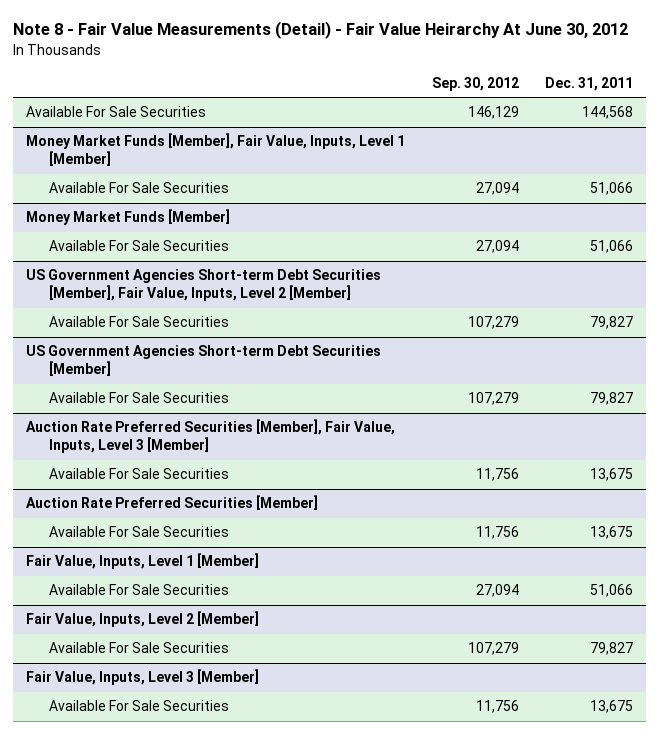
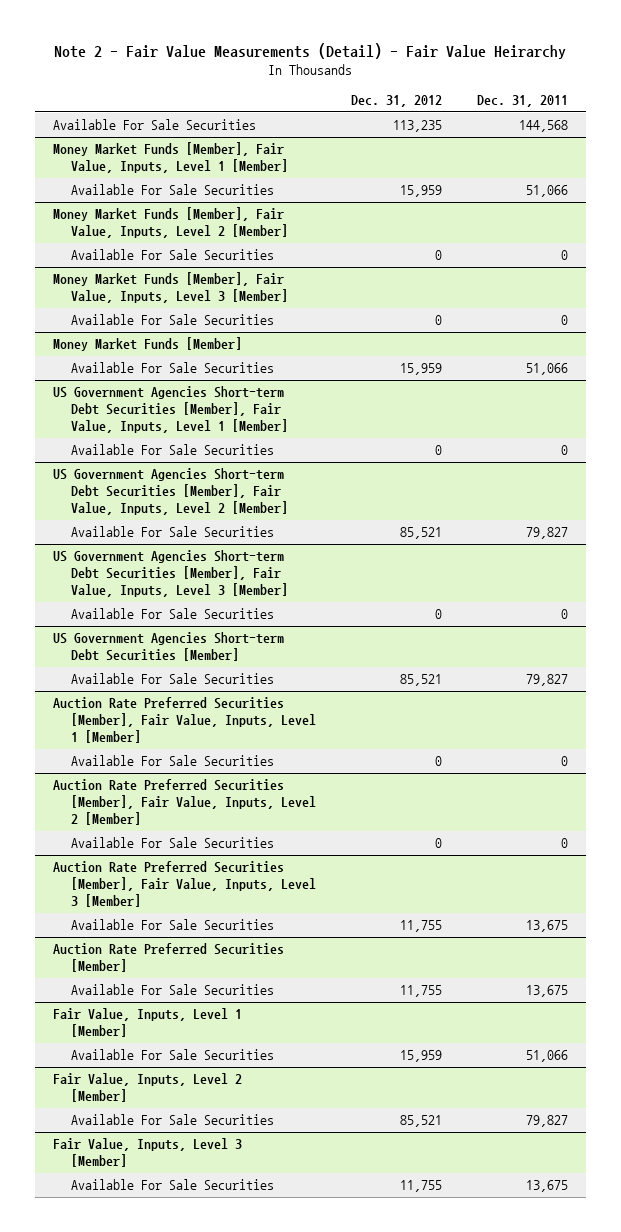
- Note 8 - Fair Value Measurements (Detail) - Fair Value Heirarchy At June 30, 2012
+ Note 2 - Fair Value Measurements (Detail) - Fair Value Heirarchy
- | Sep. 30, 2012 | Dec. 31, 2011
+ | Dec. 31, 2012 | Dec. 31, 2011
+ Money Market Funds [Member], Fair Value, Inputs, Level 2 [Member]
+ Available For Sale Securities | 0 | 0
+ Money Market Funds [Member], Fair Value, Inputs, Level 3 [Member]
+ Available For Sale Securities | 0 | 0
+ US Government Agencies Short-term Debt Securities [Member], Fair Value, Inputs, Level 1 [Member]
+ Available For Sale Securities | 0 | 0
+ US Government Agencies Short-term Debt Securities [Member], Fair Value, Inputs, Level 3 [Member]
+ Available For Sale Securities | 0 | 0
+ Auction Rate Preferred Securities [Member], Fair Value, Inputs, Level 1 [Member]
+ Available For Sale Securities | 0 | 0
+ Auction Rate Preferred Securities [Member], Fair Value, Inputs, Level 2 [Member]
+ Available For Sale Securities | 0 | 0

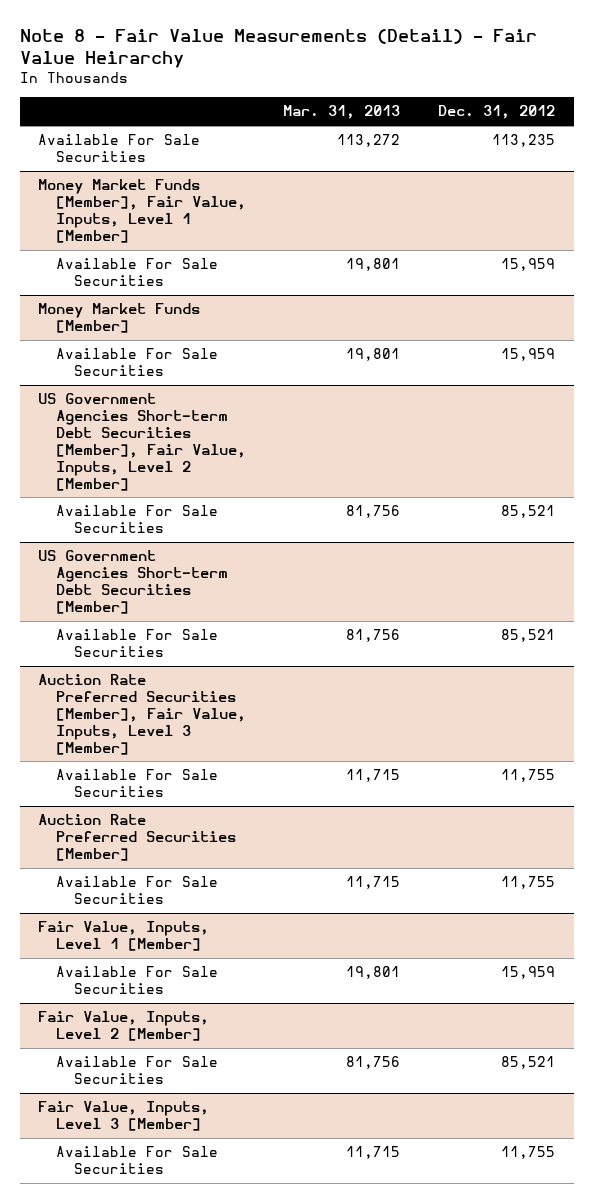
- Note 2 - Fair Value Measurements (Detail) - Fair Value Heirarchy
+ Note 8 - Fair Value Measurements (Detail) - Fair Value Heirarchy
- | Dec. 31, 2012 | Dec. 31, 2011
+ | Mar. 31, 2013 | Dec. 31, 2012
- Money Market Funds [Member], Fair Value, Inputs, Level 2 [Member]
- Available For Sale Securities | 0 | 0
- Money Market Funds [Member], Fair Value, Inputs, Level 3 [Member]
- Available For Sale Securities | 0 | 0
- US Government Agencies Short-term Debt Securities [Member], Fair Value, Inputs, Level 1 [Member]
- Available For Sale Securities | 0 | 0
- US Government Agencies Short-term Debt Securities [Member], Fair Value, Inputs, Level 3 [Member]
- Available For Sale Securities | 0 | 0
- Auction Rate Preferred Securities [Member], Fair Value, Inputs, Level 1 [Member]
- Available For Sale Securities | 0 | 0
- Auction Rate Preferred Securities [Member], Fair Value, Inputs, Level 2 [Member]
- Available For Sale Securities | 0 | 0

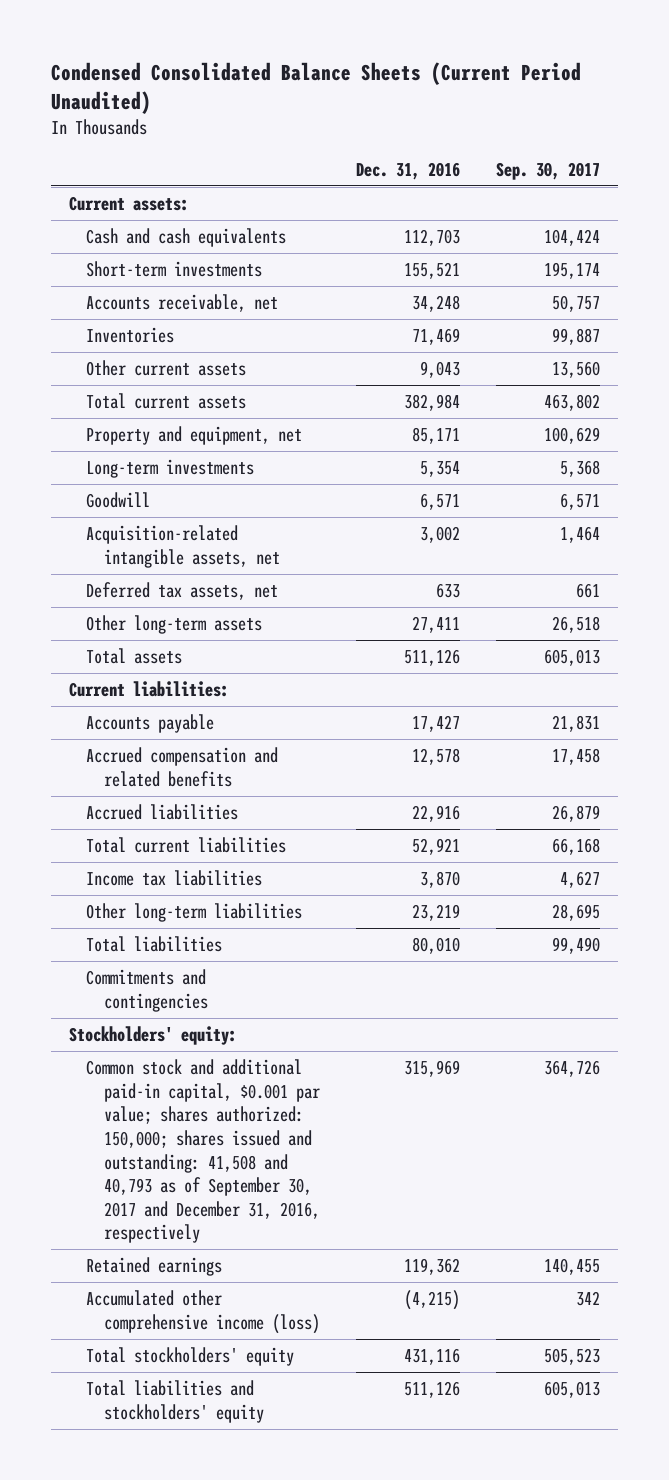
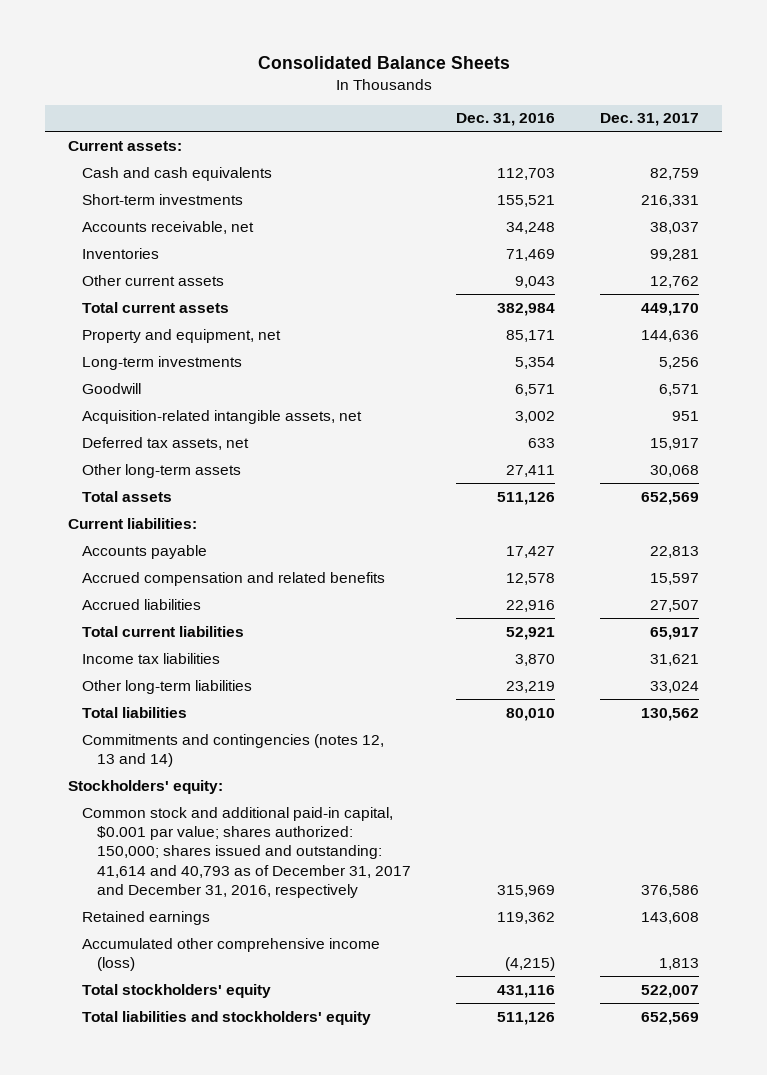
- Condensed Consolidated Balance Sheets (Current Period Unaudited)
+ Consolidated Balance Sheets
- | Dec. 31, 2016 | Sep. 30, 2017
+ | Dec. 31, 2016 | Dec. 31, 2017
- Commitments and contingencies
+ Commitments and contingencies (notes 12, 13 and 14)
- Common stock and additional paid-in capital, $0.001 par value; shares authorized: 150,000; shares issued and outstanding: 41,508 and 40,793 as of September 30, 2017 and December 31, 2016, respectively | 315,969 | 364,726
+ Common stock and additional paid-in capital, $0.001 par value; shares authorized: 150,000; shares issued and outstanding: 41,614 and 40,793 as of December 31, 2017 and December 31, 2016, respectively | 315,969 | 376,586

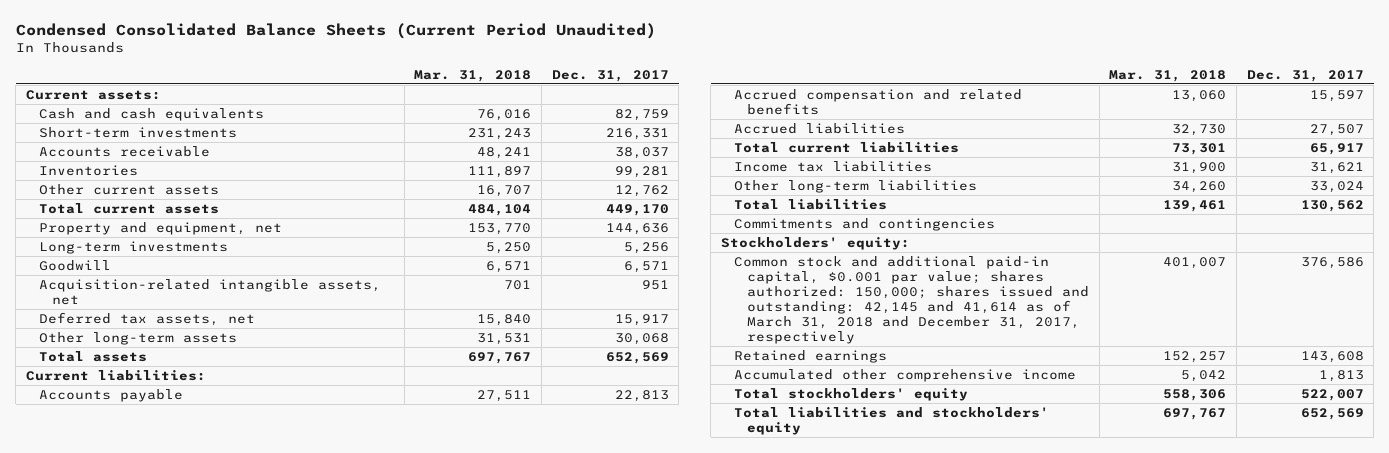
- Consolidated Balance Sheets
+ Condensed Consolidated Balance Sheets (Current Period Unaudited)
- | Dec. 31, 2016 | Dec. 31, 2017
+ | Mar. 31, 2018 | Dec. 31, 2017
- Accounts receivable, net | 34,248 | 38,037
+ Accounts receivable | 48,241 | 38,037
- Commitments and contingencies (notes 12, 13 and 14)
+ Commitments and contingencies
- Common stock and additional paid-in capital, $0.001 par value; shares authorized: 150,000; shares issued and outstanding: 41,614 and 40,793 as of December 31, 2017 and December 31, 2016, respectively | 315,969 | 376,586
+ Common stock and additional paid-in capital, $0.001 par value; shares authorized: 150,000; shares issued and outstanding: 42,145 and 41,614 as of March 31, 2018 and December 31, 2017, respectively | 401,007 | 376,586
- Accumulated other comprehensive income (loss) | (4,215) | 1,813
+ Accumulated other comprehensive income | 5,042 | 1,813

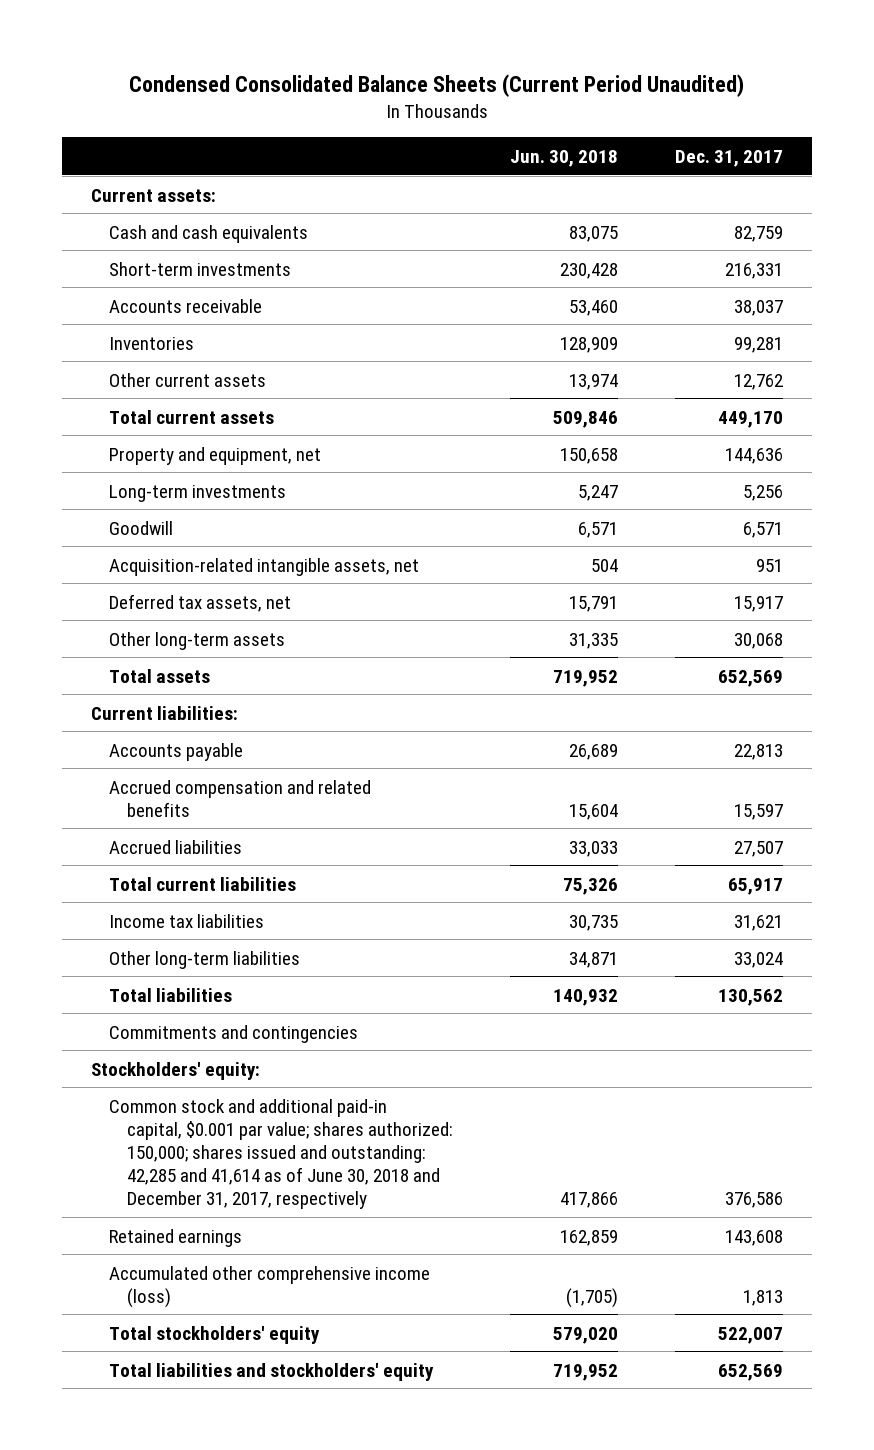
- | Mar. 31, 2018 | Dec. 31, 2017
+ | Jun. 30, 2018 | Dec. 31, 2017
- Common stock and additional paid-in capital, $0.001 par value; shares authorized: 150,000; shares issued and outstanding: 42,145 and 41,614 as of March 31, 2018 and December 31, 2017, respectively | 401,007 | 376,586
+ Common stock and additional paid-in capital, $0.001 par value; shares authorized: 150,000; shares issued and outstanding: 42,285 and 41,614 as of June 30, 2018 and December 31, 2017, respectively | 417,866 | 376,586
- Accumulated other comprehensive income | 5,042 | 1,813
+ Accumulated other comprehensive income (loss) | (1,705) | 1,813

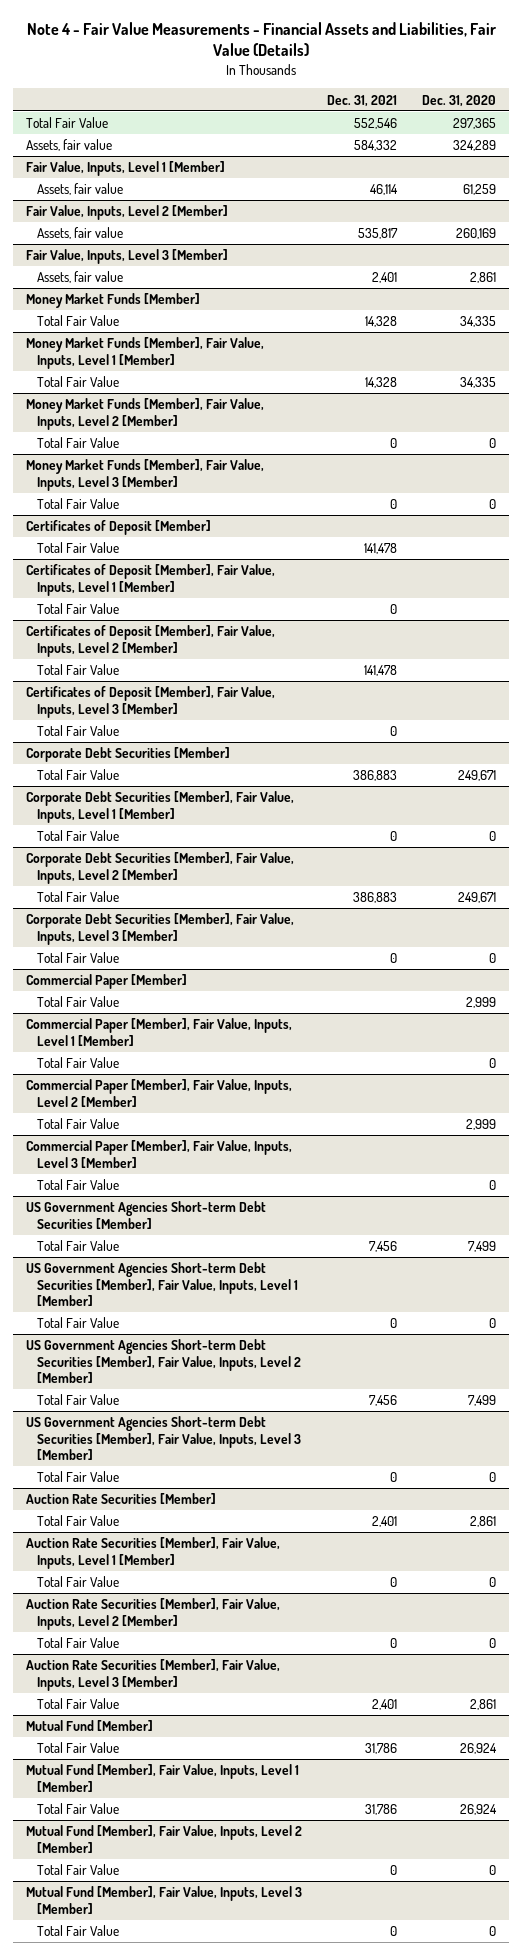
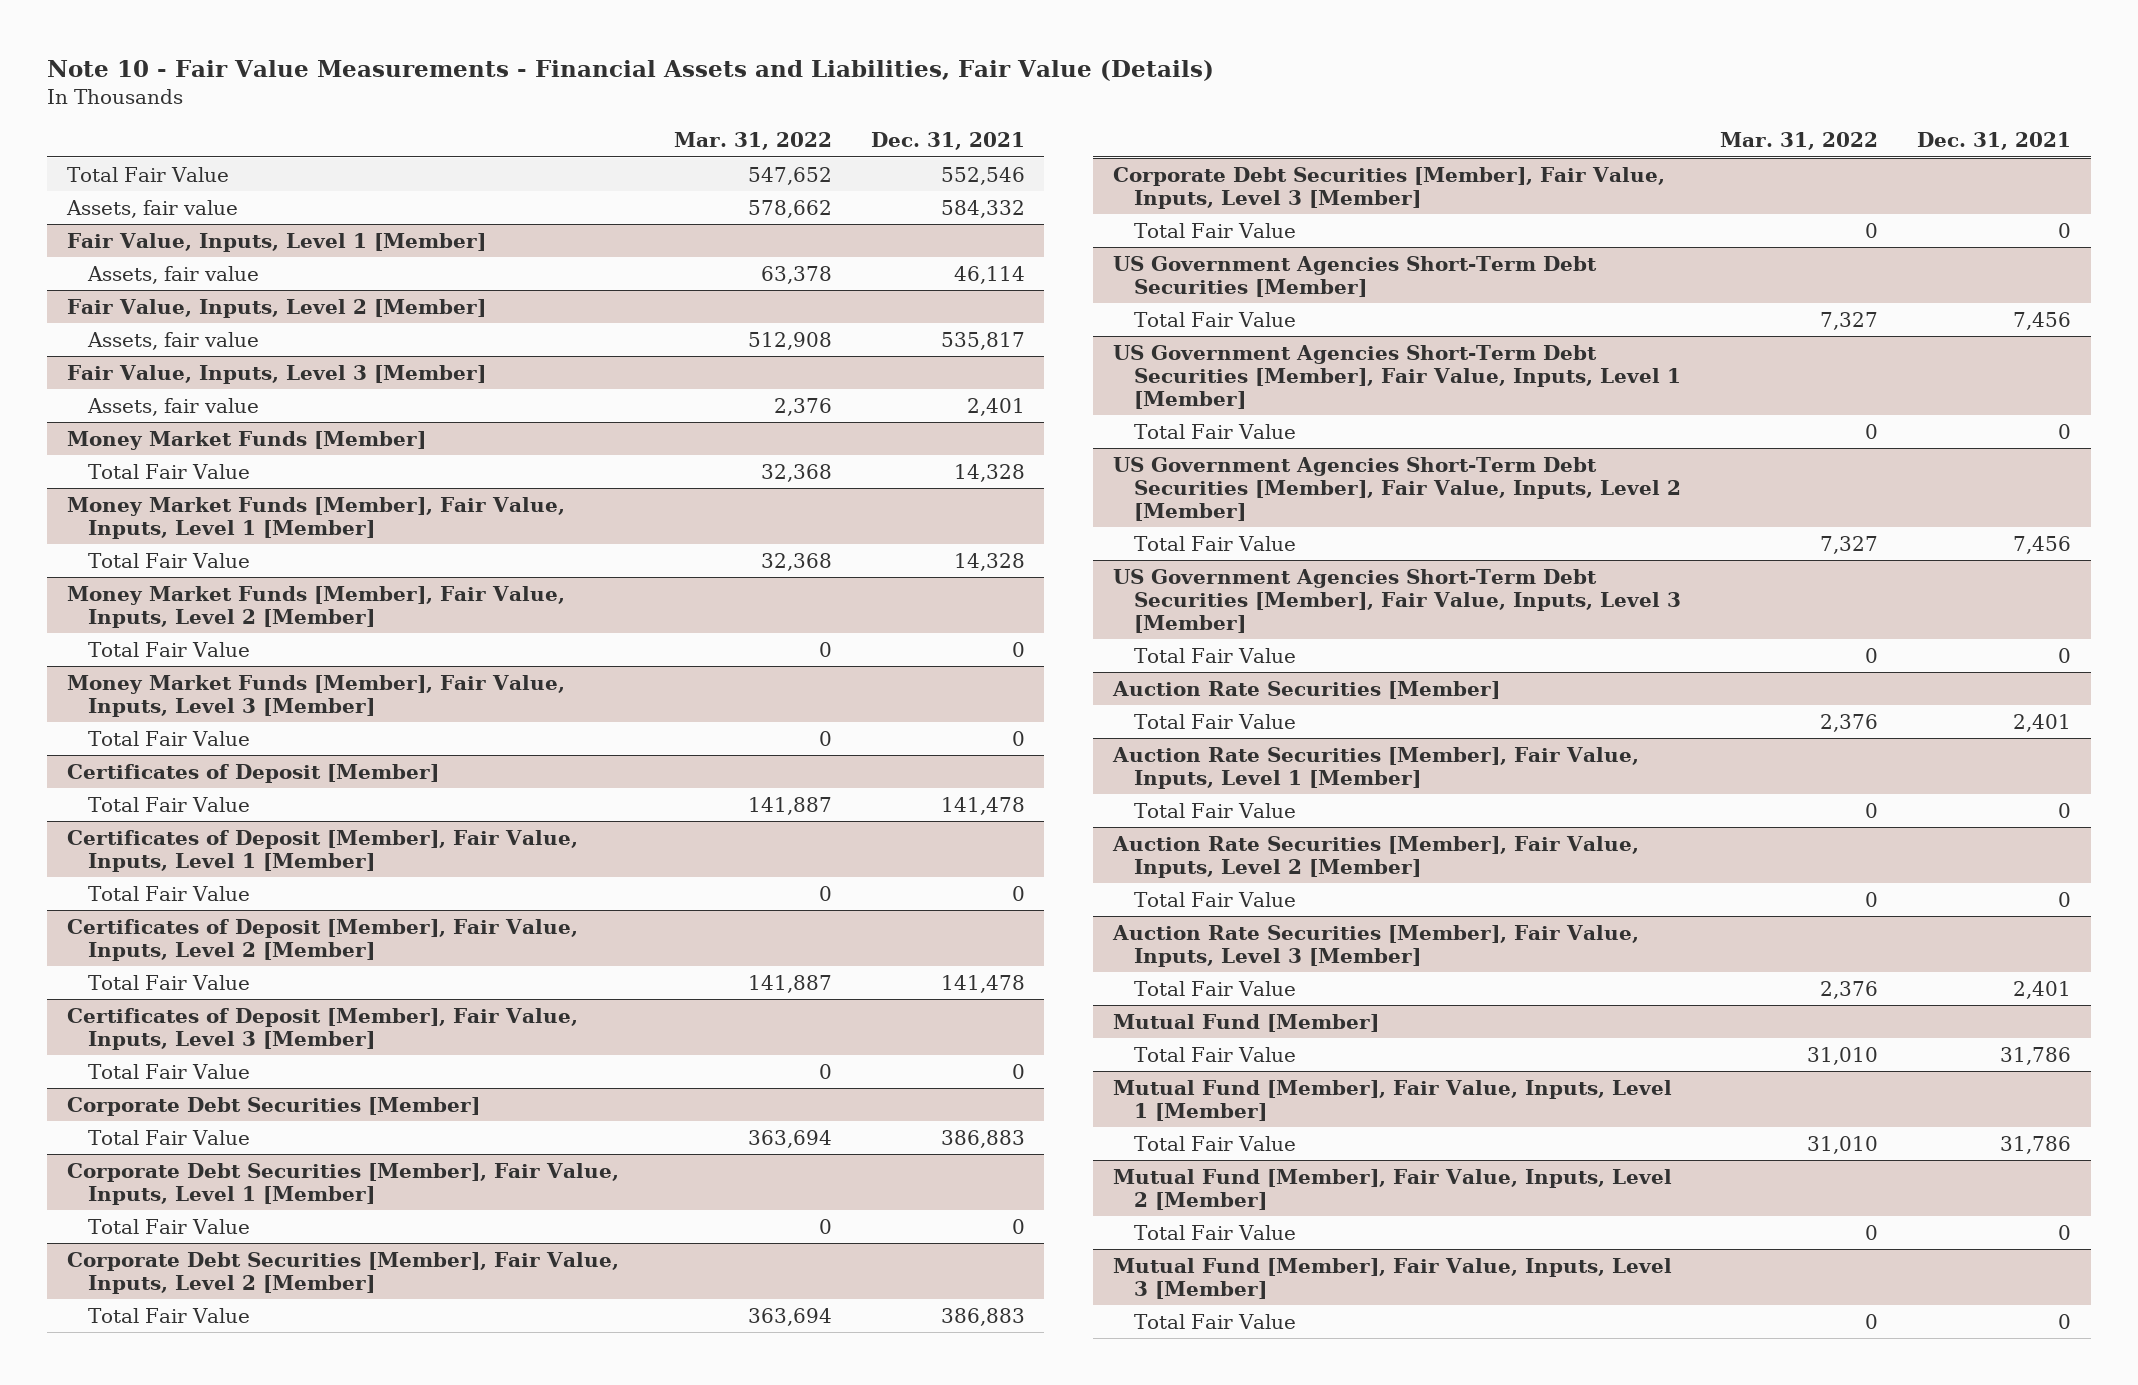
- Note 4 - Fair Value Measurements - Financial Assets and Liabilities, Fair Value (Details)
+ Note 10 - Fair Value Measurements - Financial Assets and Liabilities, Fair Value (Details)
- | Dec. 31, 2021 | Dec. 31, 2020
+ | Mar. 31, 2022 | Dec. 31, 2021
- Commercial Paper [Member]
- Total Fair Value | | 2,999
- Commercial Paper [Member], Fair Value, Inputs, Level 1 [Member]
- Total Fair Value | | 0
- Commercial Paper [Member], Fair Value, Inputs, Level 2 [Member]
- Total Fair Value | | 2,999
- Commercial Paper [Member], Fair Value, Inputs, Level 3 [Member]
- Total Fair Value | | 0
- US Government Agencies Short-term Debt Securities [Member]
+ US Government Agencies Short-Term Debt Securities [Member]
- US Government Agencies Short-term Debt Securities [Member], Fair Value, Inputs, Level 1 [Member]
+ US Government Agencies Short-Term Debt Securities [Member], Fair Value, Inputs, Level 1 [Member]
- US Government Agencies Short-term Debt Securities [Member], Fair Value, Inputs, Level 2 [Member]
+ US Government Agencies Short-Term Debt Securities [Member], Fair Value, Inputs, Level 2 [Member]
- US Government Agencies Short-term Debt Securities [Member], Fair Value, Inputs, Level 3 [Member]
+ US Government Agencies Short-Term Debt Securities [Member], Fair Value, Inputs, Level 3 [Member]

